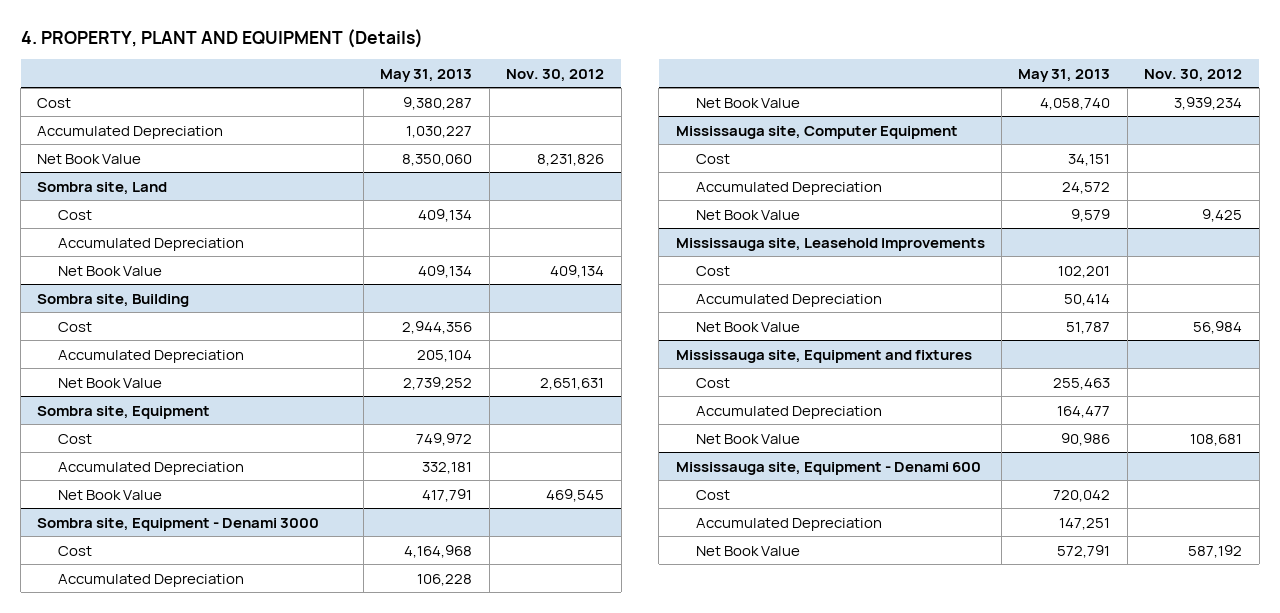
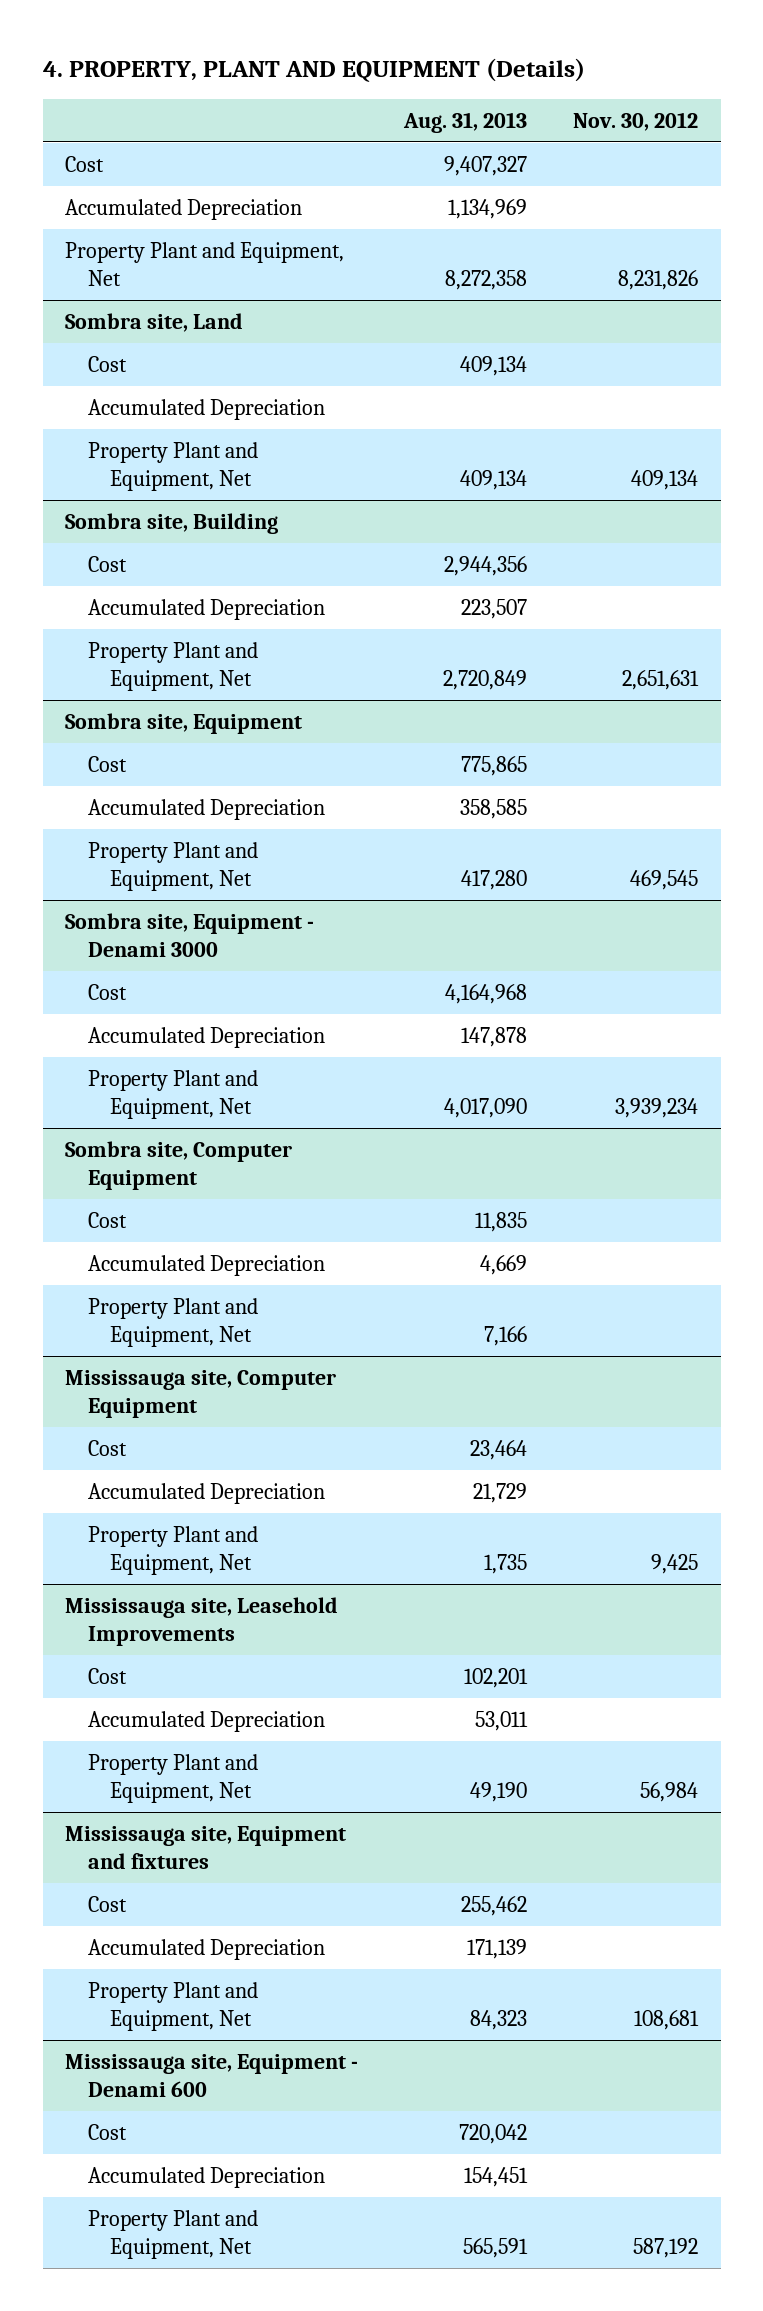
- | May 31, 2013 | Nov. 30, 2012
+ | Aug. 31, 2013 | Nov. 30, 2012
- Net Book Value | 8,350,060 | 8,231,826
+ Property Plant and Equipment, Net | 8,272,358 | 8,231,826
@ Sombra site, Land
- Net Book Value | 409,134 | 409,134
+ Property Plant and Equipment, Net | 409,134 | 409,134
@ Sombra site, Building
- Net Book Value | 2,739,252 | 2,651,631
+ Property Plant and Equipment, Net | 2,720,849 | 2,651,631
@ Sombra site, Equipment
- Net Book Value | 417,791 | 469,545
+ Property Plant and Equipment, Net | 417,280 | 469,545
@ Sombra site, Equipment - Denami 3000
- Net Book Value | 4,058,740 | 3,939,234
+ Property Plant and Equipment, Net | 4,017,090 | 3,939,234
+ Sombra site, Computer Equipment
+ Cost | 11,835 |
+ Accumulated Depreciation | 4,669 |
+ Property Plant and Equipment, Net | 7,166 |
@ Mississauga site, Computer Equipment
- Net Book Value | 9,579 | 9,425
+ Property Plant and Equipment, Net | 1,735 | 9,425
@ Mississauga site, Leasehold Improvements
- Net Book Value | 51,787 | 56,984
+ Property Plant and Equipment, Net | 49,190 | 56,984
@ Mississauga site, Equipment and fixtures
- Net Book Value | 90,986 | 108,681
+ Property Plant and Equipment, Net | 84,323 | 108,681
@ Mississauga site, Equipment - Denami 600
- Net Book Value | 572,791 | 587,192
+ Property Plant and Equipment, Net | 565,591 | 587,192

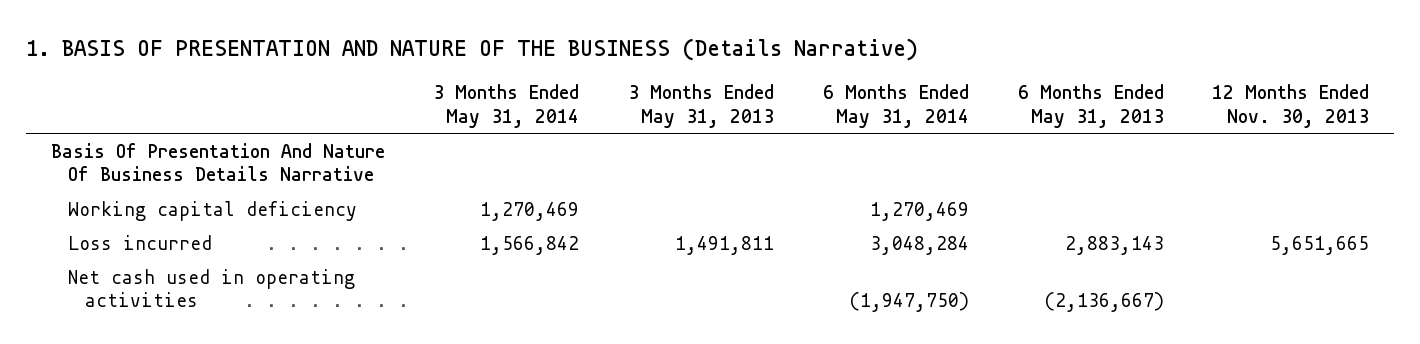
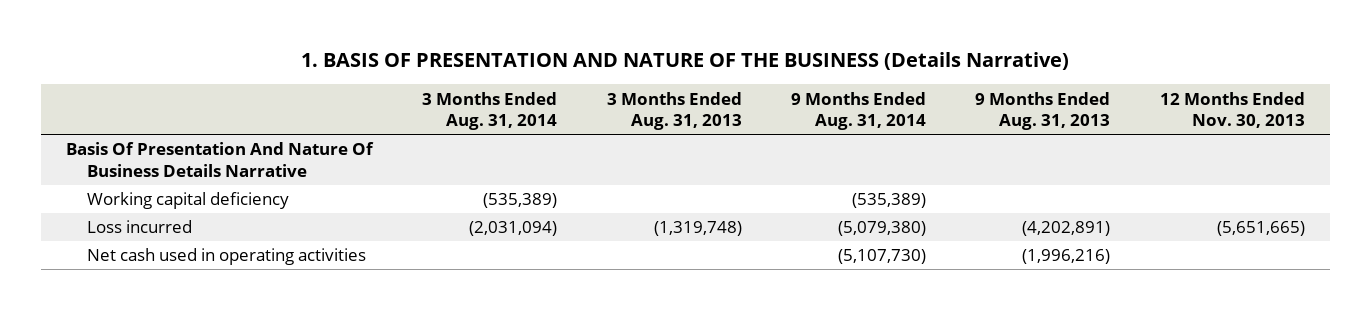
- | 3 Months Ended May 31, 2014 | 3 Months Ended May 31, 2013 | 6 Months Ended May 31, 2014 | 6 Months Ended May 31, 2013 | 12 Months Ended Nov. 30, 2013
+ | 3 Months Ended Aug. 31, 2014 | 3 Months Ended Aug. 31, 2013 | 9 Months Ended Aug. 31, 2014 | 9 Months Ended Aug. 31, 2013 | 12 Months Ended Nov. 30, 2013
- Loss incurred | 1,566,842 | 1,491,811 | 3,048,284 | 2,883,143 | 5,651,665
+ Loss incurred | (2,031,094) | (1,319,748) | (5,079,380) | (4,202,891) | (5,651,665)

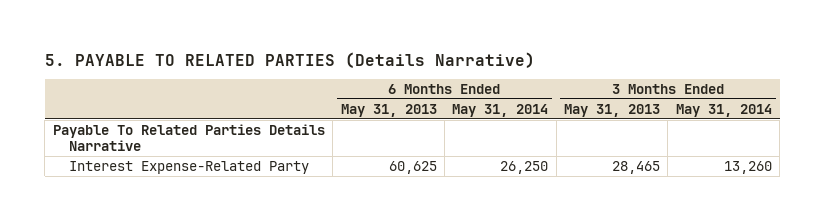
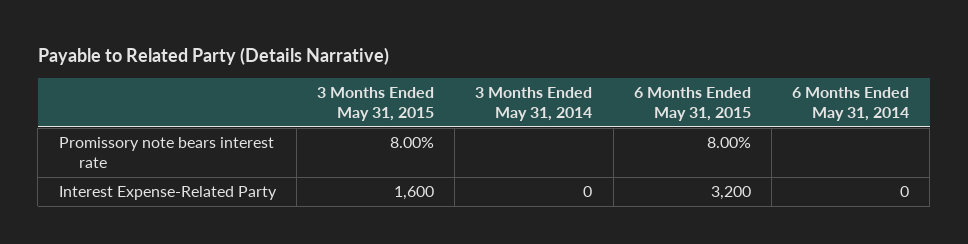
- 5. PAYABLE TO RELATED PARTIES (Details Narrative)
+ Payable to Related Party (Details Narrative)
- | 6 Months Ended May 31, 2013 | 6 Months Ended May 31, 2014 | 3 Months Ended May 31, 2013 | 3 Months Ended May 31, 2014
+ | 3 Months Ended May 31, 2015 | 3 Months Ended May 31, 2014 | 6 Months Ended May 31, 2015 | 6 Months Ended May 31, 2014
- Payable To Related Parties Details Narrative
- Interest Expense-Related Party | 60,625 | 26,250 | 28,465 | 13,260
+ Promissory note bears interest rate | 8.00% | | 8.00% |
+ Interest Expense-Related Party | 1,600 | 0 | 3,200 | 0

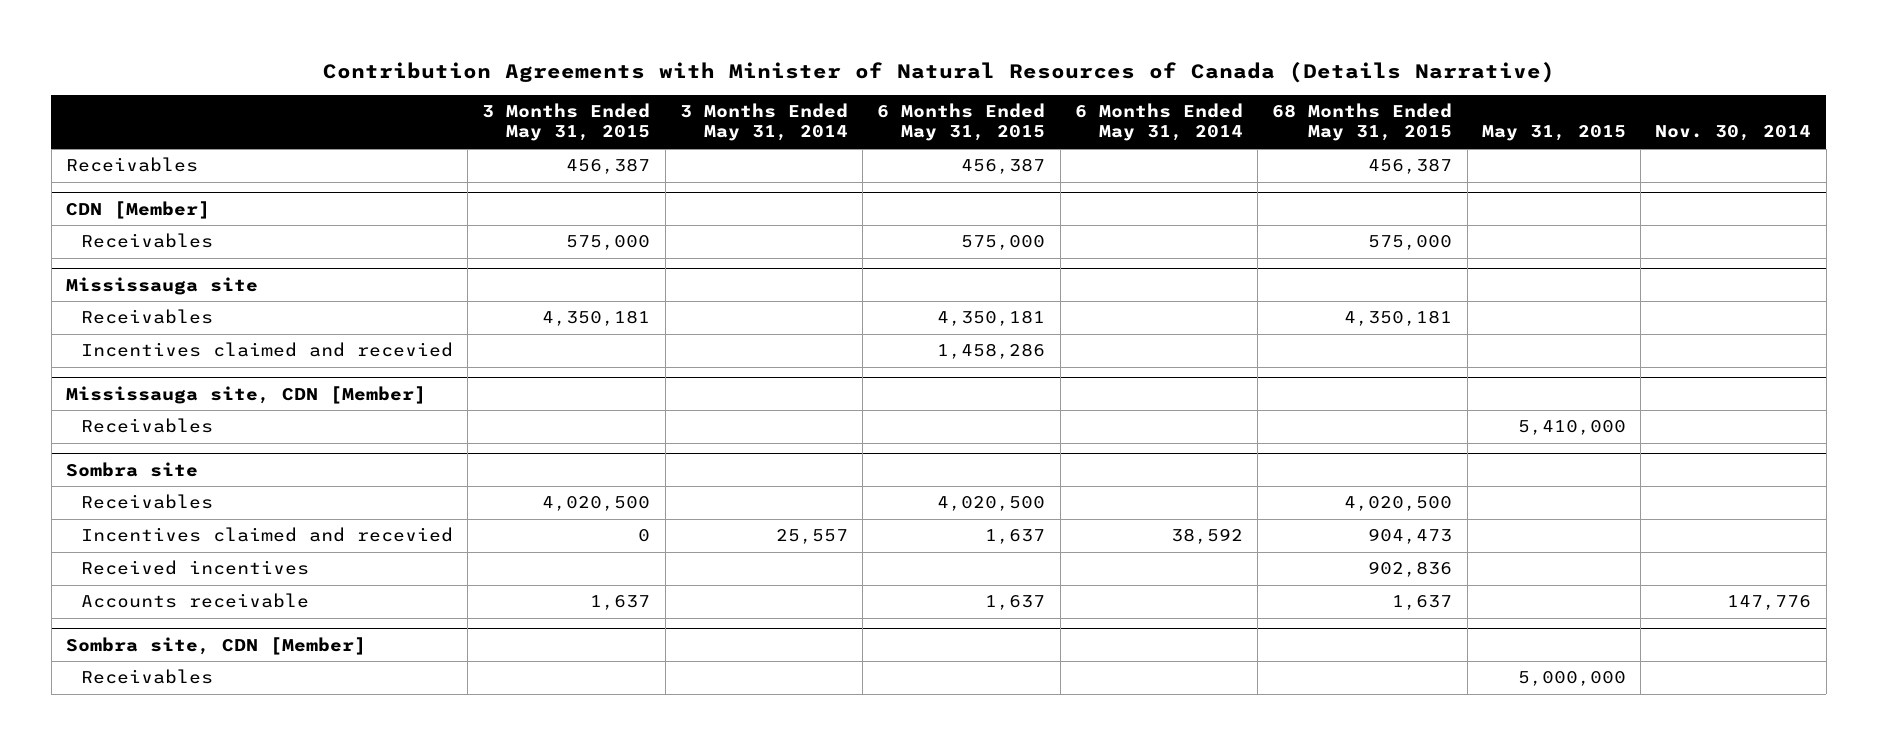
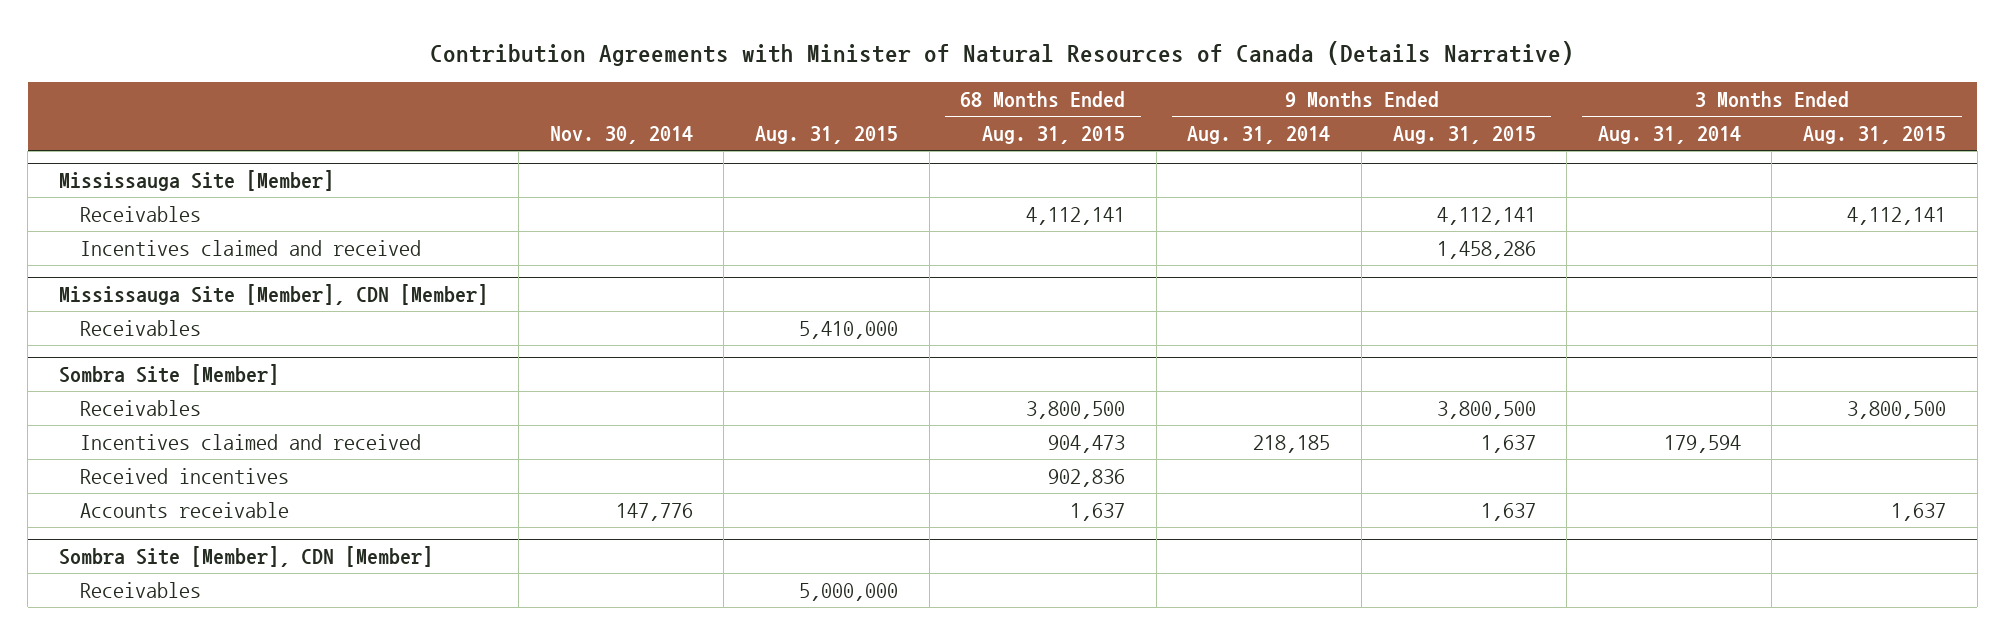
- | 3 Months Ended May 31, 2015 | 3 Months Ended May 31, 2014 | 6 Months Ended May 31, 2015 | 6 Months Ended May 31, 2014 | 68 Months Ended May 31, 2015 | May 31, 2015 | Nov. 30, 2014
+ | Nov. 30, 2014 | Aug. 31, 2015 | 68 Months Ended Aug. 31, 2015 | 9 Months Ended Aug. 31, 2014 | 9 Months Ended Aug. 31, 2015 | 3 Months Ended Aug. 31, 2014 | 3 Months Ended Aug. 31, 2015
- Receivables | 456,387 | | 456,387 | | 456,387 | |
- CDN [Member]
- Receivables | 575,000 | | 575,000 | | 575,000 | |
- Mississauga site
+ Mississauga Site [Member]
- Incentives claimed and recevied | | | 1,458,286 | | | |
- Mississauga site, CDN [Member]
+ Incentives claimed and received | | | | | 1,458,286 | |
+ Mississauga Site [Member], CDN [Member]
- Sombra site
+ Sombra Site [Member]
- Incentives claimed and recevied | 0 | 25,557 | 1,637 | 38,592 | 904,473 | |
+ Incentives claimed and received | | | 904,473 | 218,185 | 1,637 | 179,594 |
- Sombra site, CDN [Member]
+ Sombra Site [Member], CDN [Member]

